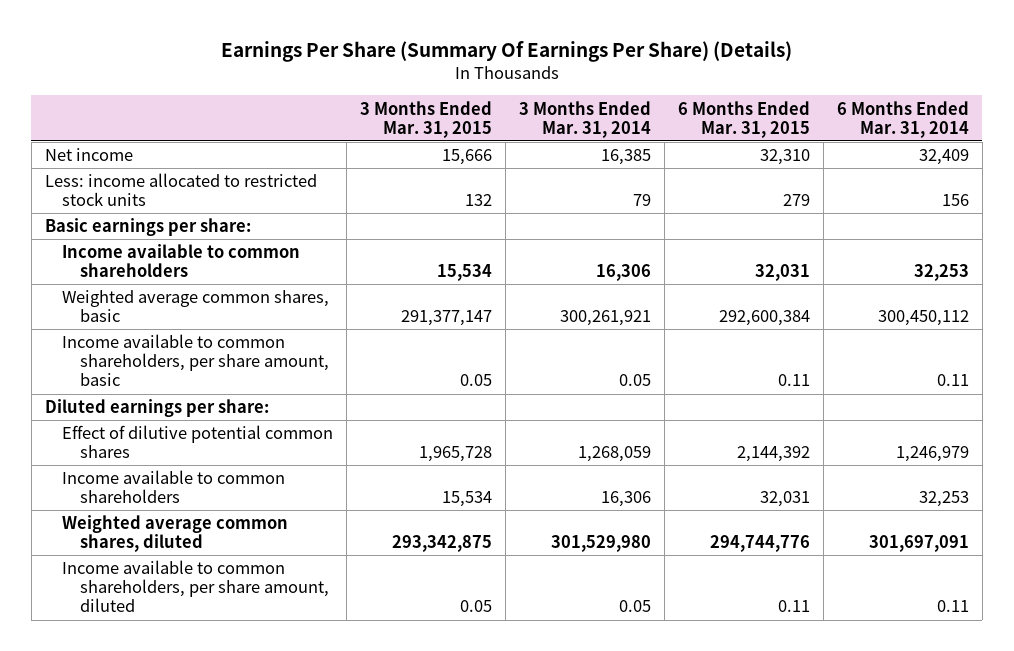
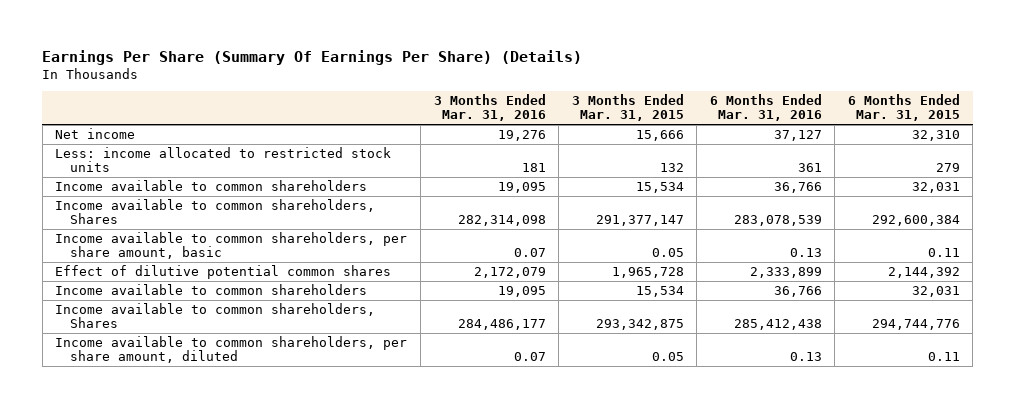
- | 3 Months Ended Mar. 31, 2015 | 3 Months Ended Mar. 31, 2014 | 6 Months Ended Mar. 31, 2015 | 6 Months Ended Mar. 31, 2014
+ | 3 Months Ended Mar. 31, 2016 | 3 Months Ended Mar. 31, 2015 | 6 Months Ended Mar. 31, 2016 | 6 Months Ended Mar. 31, 2015
- Basic earnings per share:
- Weighted average common shares, basic | 291,377,147 | 300,261,921 | 292,600,384 | 300,450,112
+ Income available to common shareholders, Shares | 282,314,098 | 291,377,147 | 283,078,539 | 292,600,384
- Diluted earnings per share:
- Weighted average common shares, diluted | 293,342,875 | 301,529,980 | 294,744,776 | 301,697,091
+ Income available to common shareholders, Shares | 284,486,177 | 293,342,875 | 285,412,438 | 294,744,776

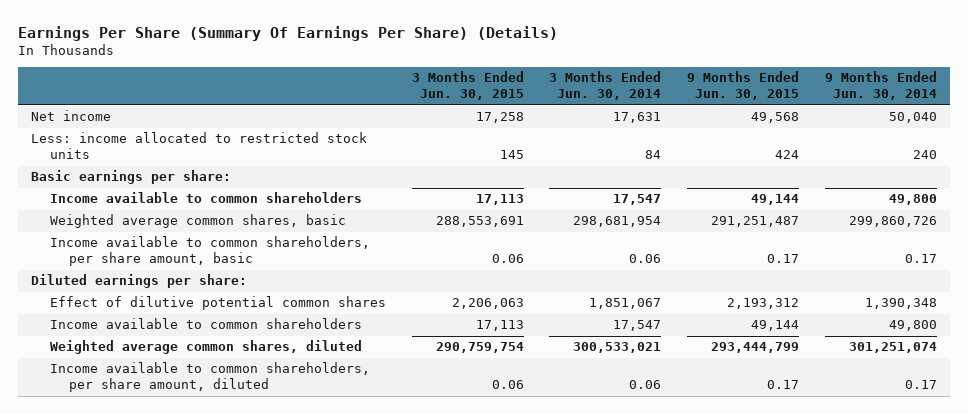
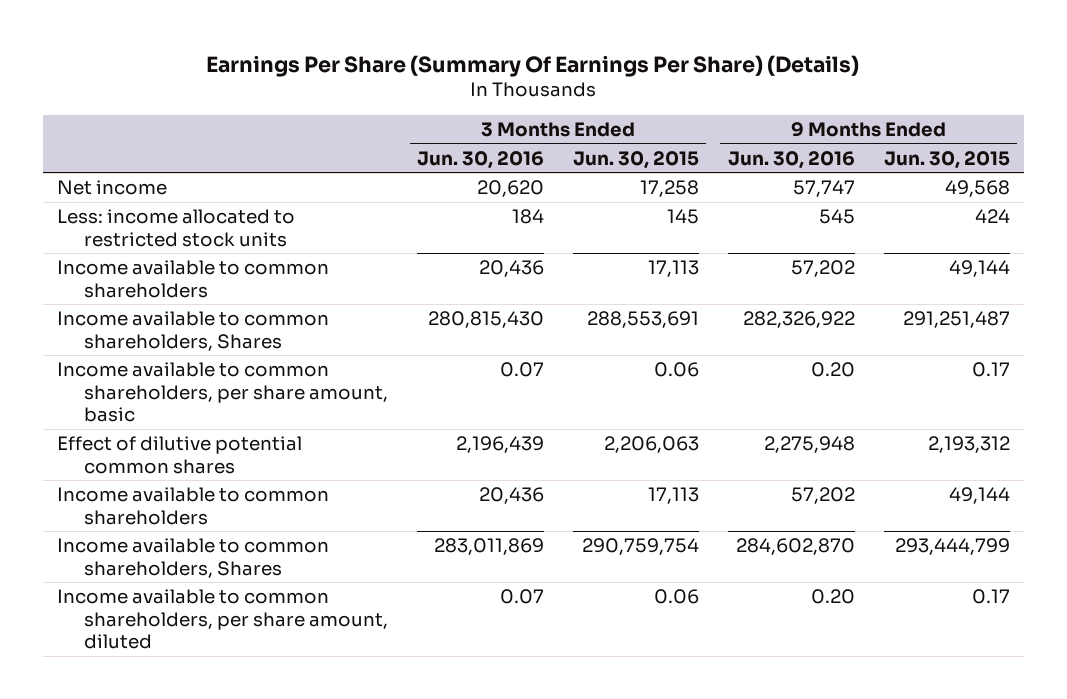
- | 3 Months Ended Jun. 30, 2015 | 3 Months Ended Jun. 30, 2014 | 9 Months Ended Jun. 30, 2015 | 9 Months Ended Jun. 30, 2014
+ | 3 Months Ended Jun. 30, 2016 | 3 Months Ended Jun. 30, 2015 | 9 Months Ended Jun. 30, 2016 | 9 Months Ended Jun. 30, 2015
- Basic earnings per share:
- Weighted average common shares, basic | 288,553,691 | 298,681,954 | 291,251,487 | 299,860,726
+ Income available to common shareholders, Shares | 280,815,430 | 288,553,691 | 282,326,922 | 291,251,487
- Diluted earnings per share:
- Weighted average common shares, diluted | 290,759,754 | 300,533,021 | 293,444,799 | 301,251,074
+ Income available to common shareholders, Shares | 283,011,869 | 290,759,754 | 284,602,870 | 293,444,799

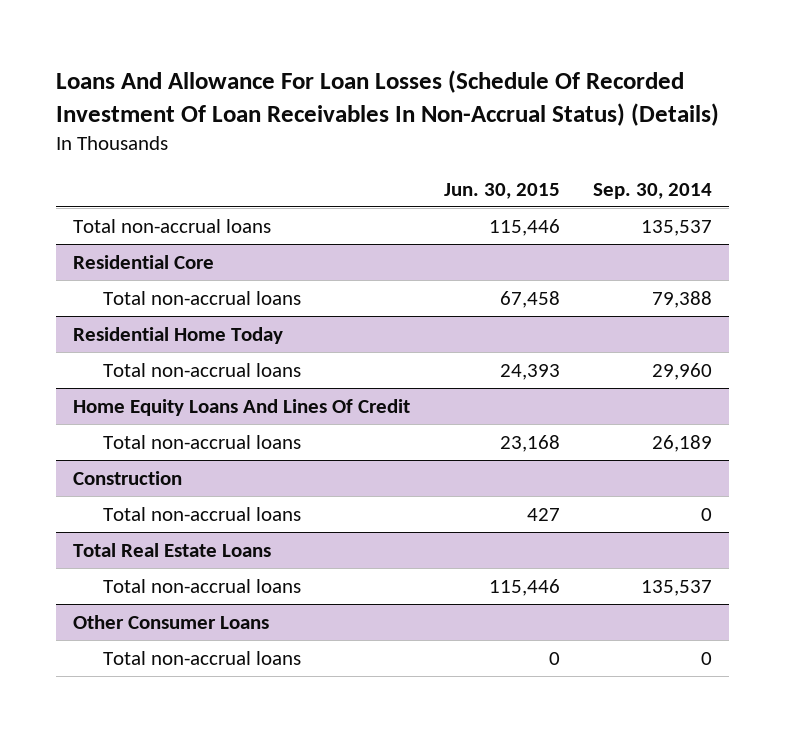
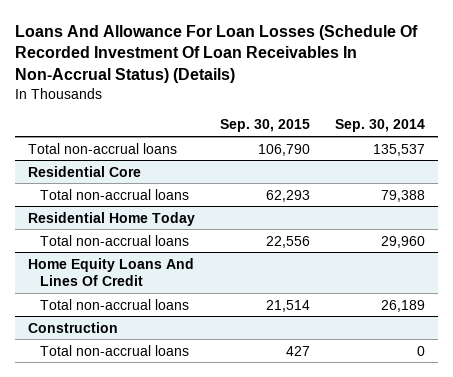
- | Jun. 30, 2015 | Sep. 30, 2014
+ | Sep. 30, 2015 | Sep. 30, 2014
- Total Real Estate Loans
- Total non-accrual loans | 115,446 | 135,537
- Other Consumer Loans
- Total non-accrual loans | 0 | 0

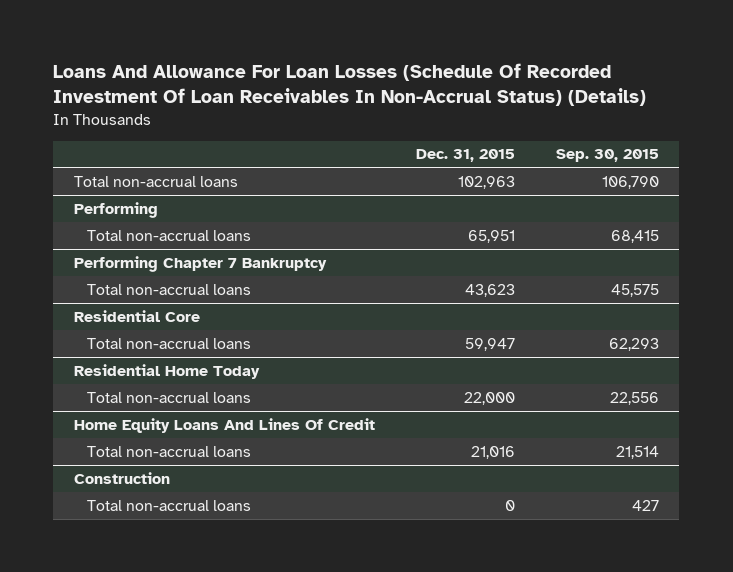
- | Sep. 30, 2015 | Sep. 30, 2014
+ | Dec. 31, 2015 | Sep. 30, 2015
+ Performing
+ Total non-accrual loans | 65,951 | 68,415
+ Performing Chapter 7 Bankruptcy
+ Total non-accrual loans | 43,623 | 45,575

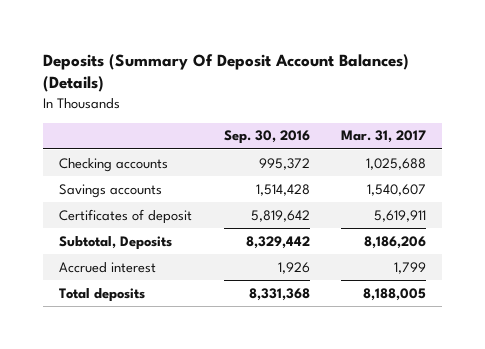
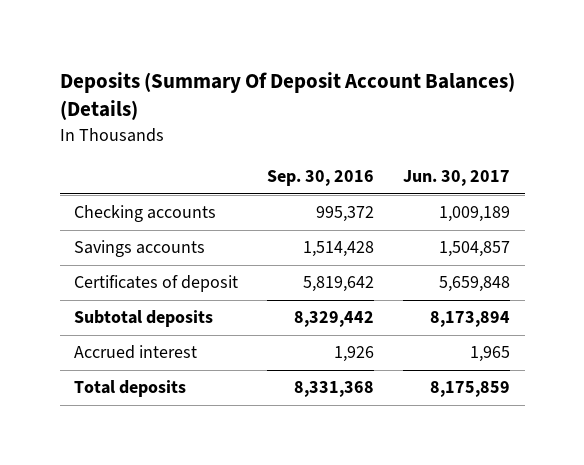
- | Sep. 30, 2016 | Mar. 31, 2017
+ | Sep. 30, 2016 | Jun. 30, 2017
- Subtotal, Deposits | 8,329,442 | 8,186,206
+ Subtotal deposits | 8,329,442 | 8,173,894

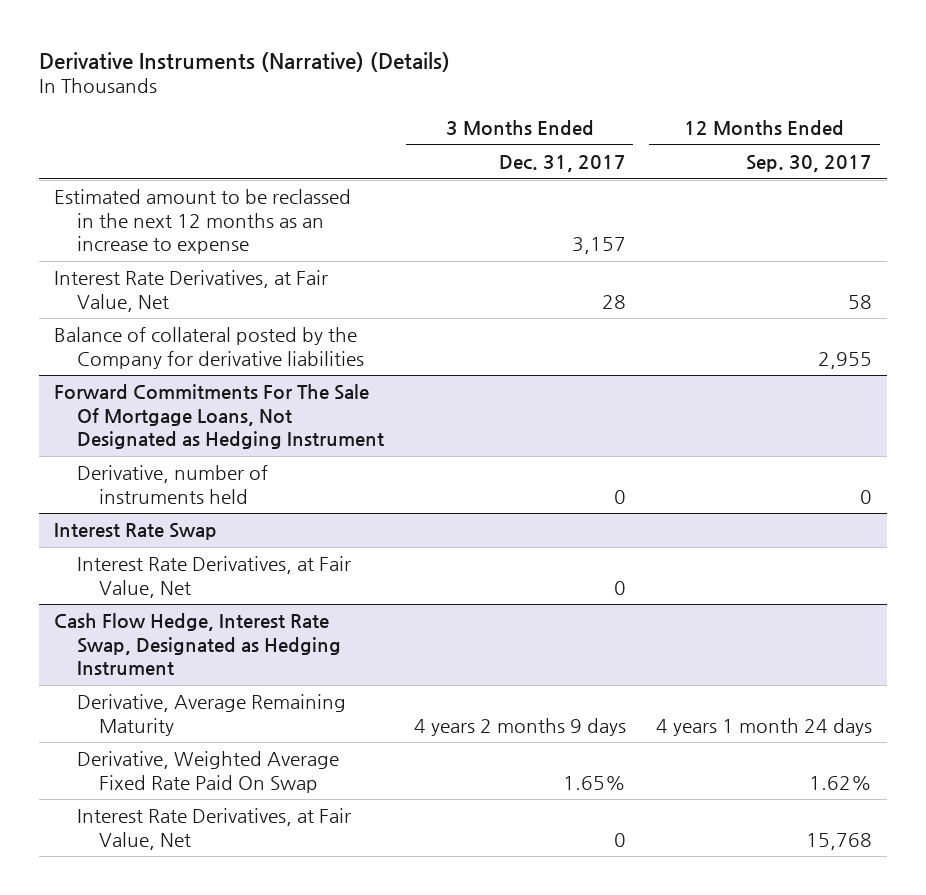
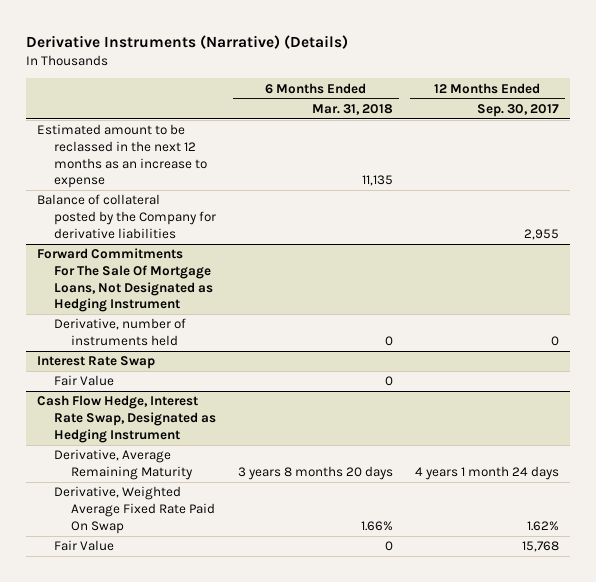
- | 3 Months Ended Dec. 31, 2017 | 12 Months Ended Sep. 30, 2017
+ | 6 Months Ended Mar. 31, 2018 | 12 Months Ended Sep. 30, 2017
- Interest Rate Derivatives, at Fair Value, Net | 28 | 58
@ Interest Rate Swap
- Interest Rate Derivatives, at Fair Value, Net | 0 |
+ Fair Value | 0 |
@ Cash Flow Hedge, Interest Rate Swap, Designated as Hedging Instrument
- Interest Rate Derivatives, at Fair Value, Net | 0 | 15,768
+ Fair Value | 0 | 15,768

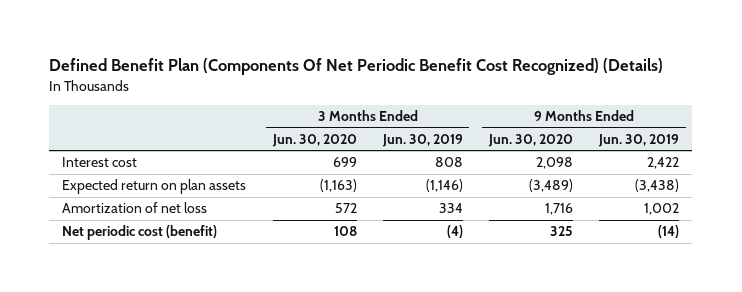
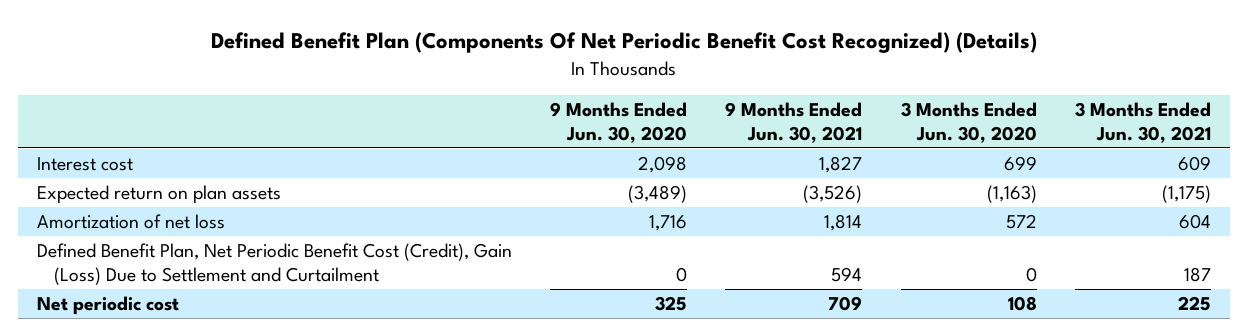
- | 3 Months Ended Jun. 30, 2020 | 3 Months Ended Jun. 30, 2019 | 9 Months Ended Jun. 30, 2020 | 9 Months Ended Jun. 30, 2019
+ | 9 Months Ended Jun. 30, 2020 | 9 Months Ended Jun. 30, 2021 | 3 Months Ended Jun. 30, 2020 | 3 Months Ended Jun. 30, 2021
- Net periodic cost (benefit) | 108 | (4) | 325 | (14)
+ Defined Benefit Plan, Net Periodic Benefit Cost (Credit), Gain (Loss) Due to Settlement and Curtailment | 0 | 594 | 0 | 187
+ Net periodic cost | 325 | 709 | 108 | 225

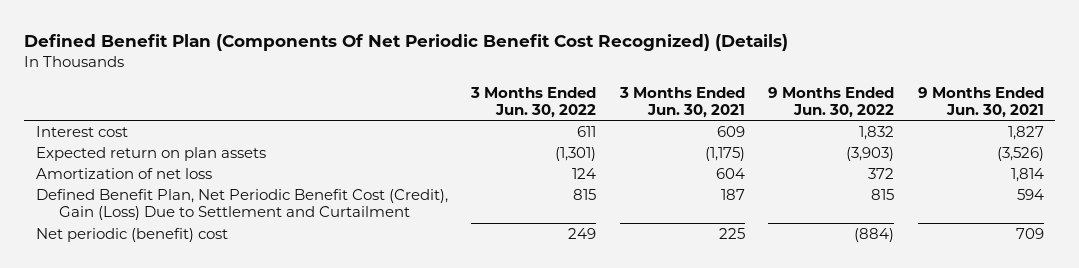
- | 9 Months Ended Jun. 30, 2020 | 9 Months Ended Jun. 30, 2021 | 3 Months Ended Jun. 30, 2020 | 3 Months Ended Jun. 30, 2021
+ | 3 Months Ended Jun. 30, 2022 | 3 Months Ended Jun. 30, 2021 | 9 Months Ended Jun. 30, 2022 | 9 Months Ended Jun. 30, 2021
- Net periodic cost | 325 | 709 | 108 | 225
+ Net periodic (benefit) cost | 249 | 225 | (884) | 709

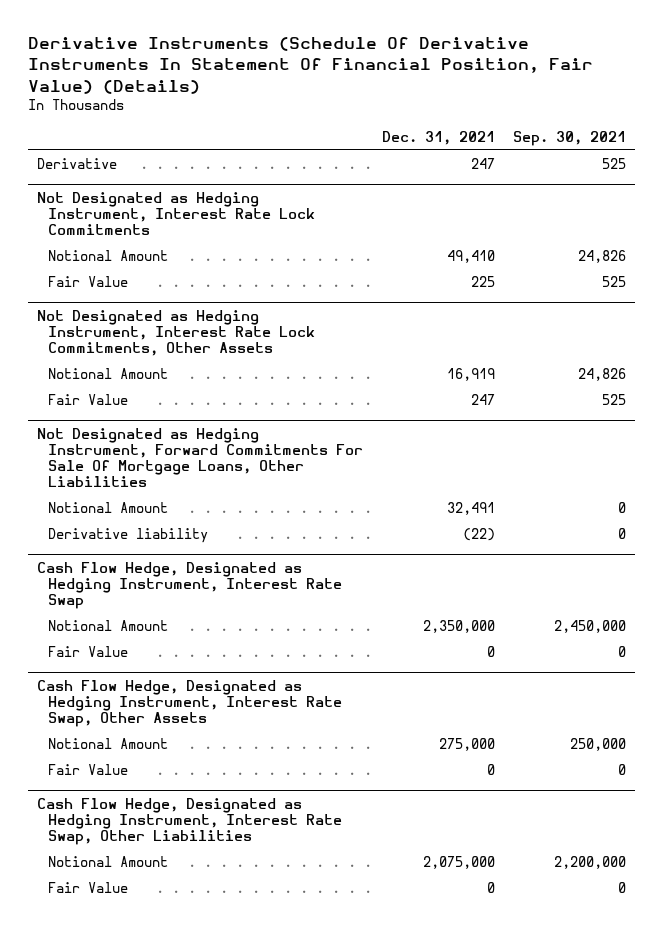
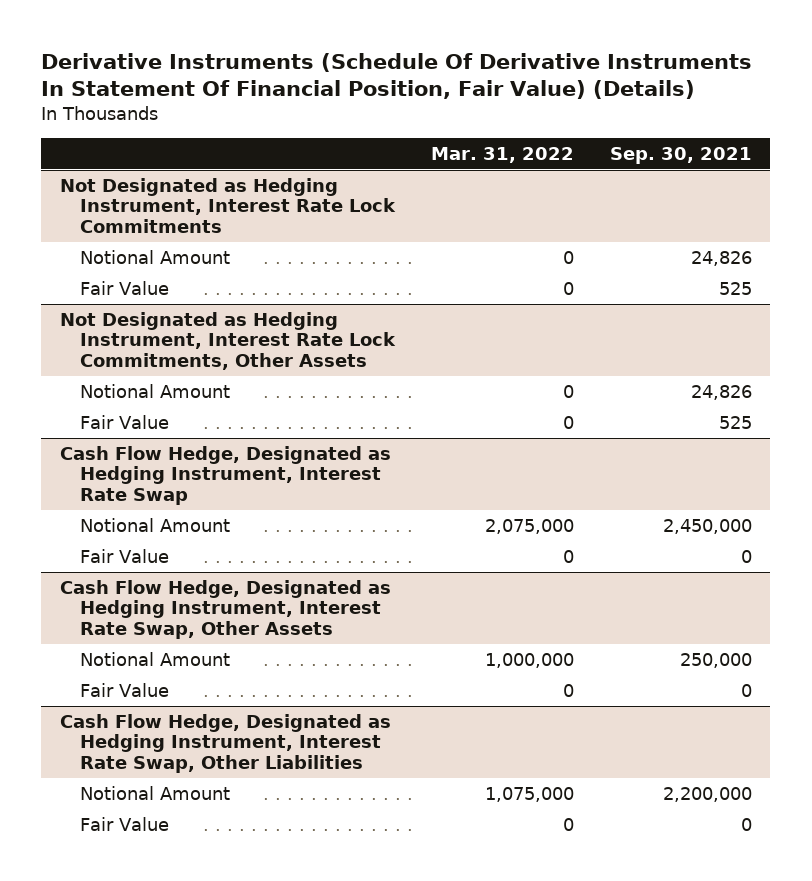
- | Dec. 31, 2021 | Sep. 30, 2021
+ | Mar. 31, 2022 | Sep. 30, 2021
- Derivative | 247 | 525
- Not Designated as Hedging Instrument, Forward Commitments For Sale Of Mortgage Loans, Other Liabilities
- Notional Amount | 32,491 | 0
- Derivative liability | (22) | 0

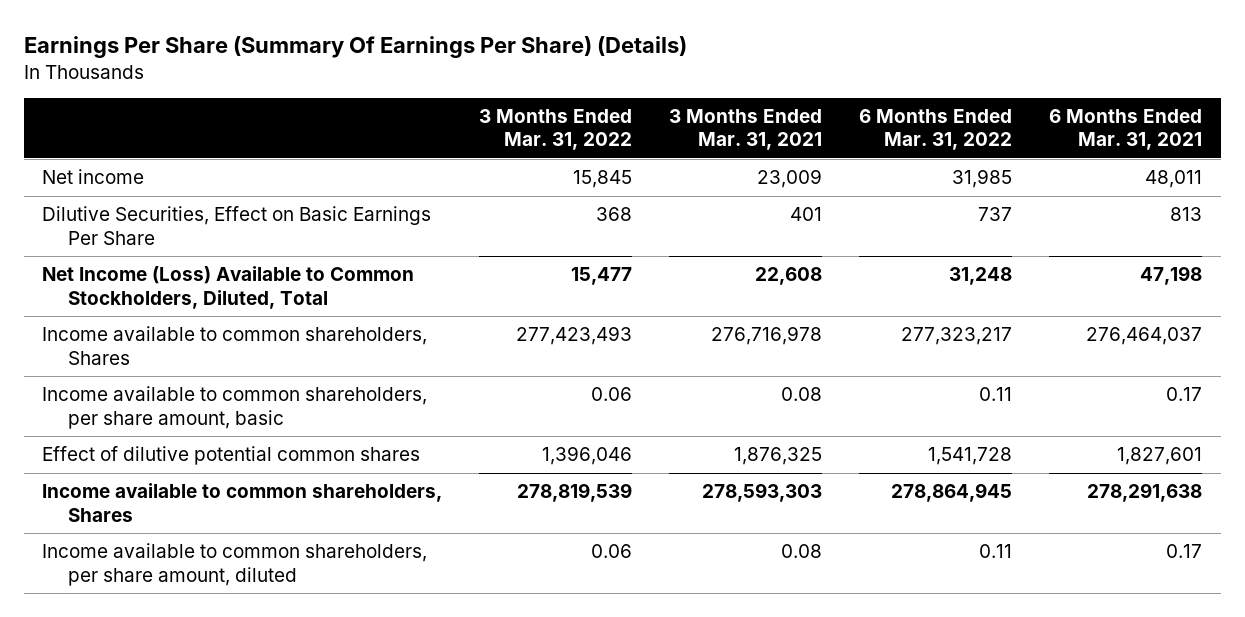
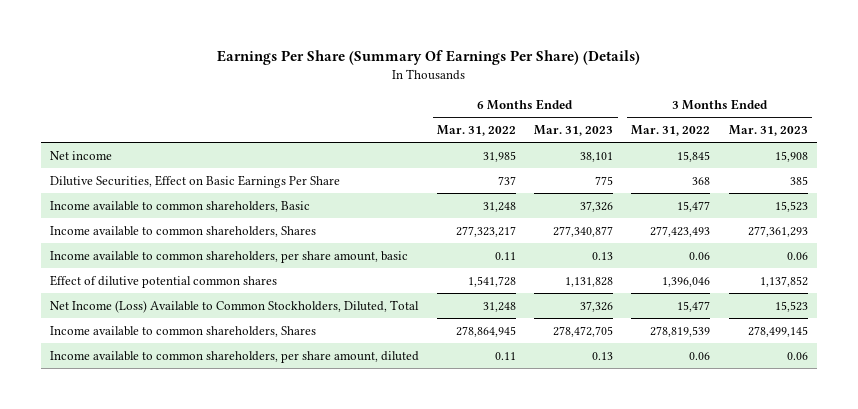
- | 3 Months Ended Mar. 31, 2022 | 3 Months Ended Mar. 31, 2021 | 6 Months Ended Mar. 31, 2022 | 6 Months Ended Mar. 31, 2021
+ | 6 Months Ended Mar. 31, 2022 | 6 Months Ended Mar. 31, 2023 | 3 Months Ended Mar. 31, 2022 | 3 Months Ended Mar. 31, 2023
+ Income available to common shareholders, Basic | 31,248 | 37,326 | 15,477 | 15,523
moved down: Net Income (Loss) Available to Common Stockholders, Diluted, Total | 31,248 | 37,326 | 15,477 | 15,523

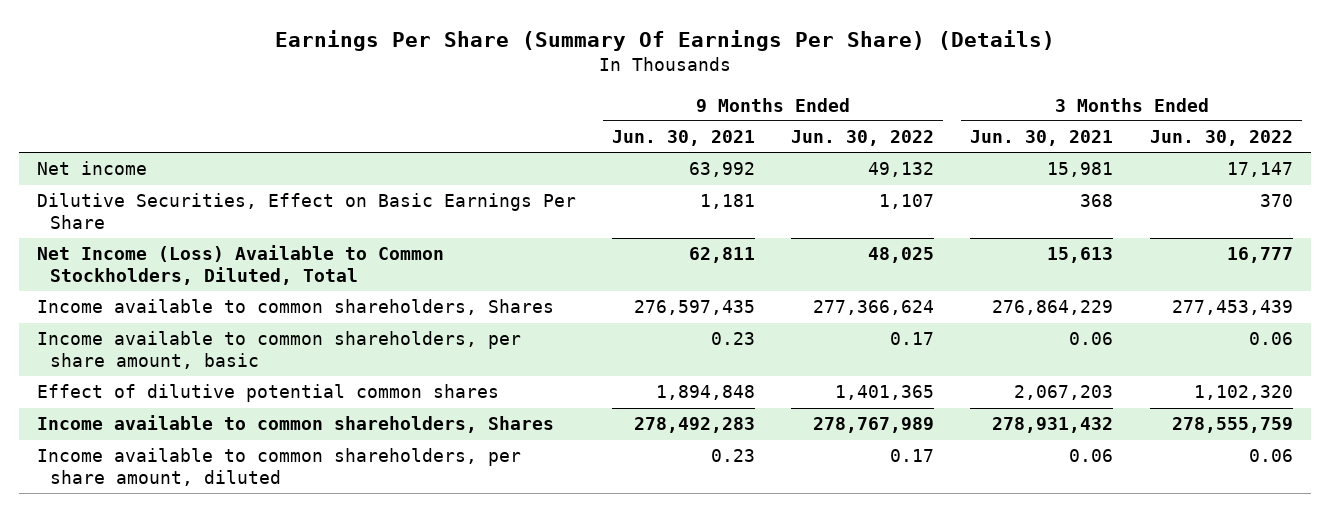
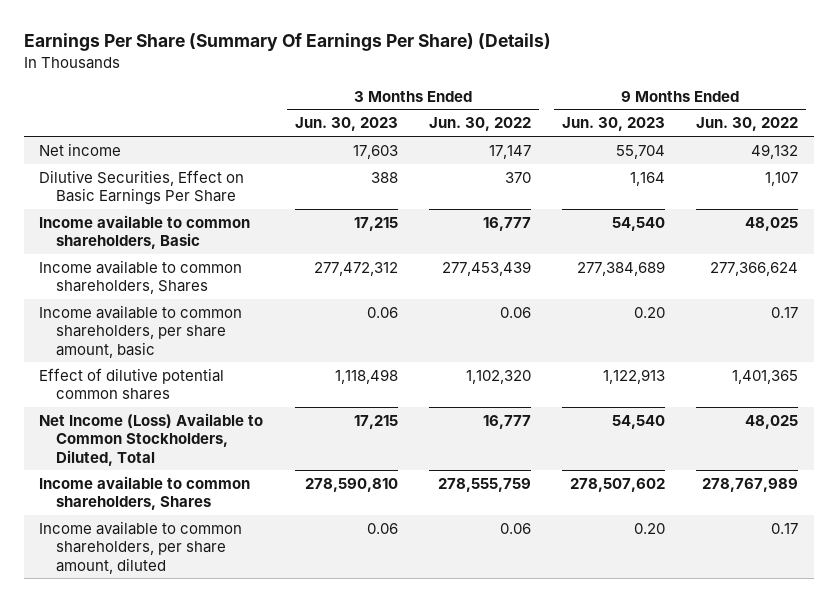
- | 9 Months Ended Jun. 30, 2021 | 9 Months Ended Jun. 30, 2022 | 3 Months Ended Jun. 30, 2021 | 3 Months Ended Jun. 30, 2022
+ | 3 Months Ended Jun. 30, 2023 | 3 Months Ended Jun. 30, 2022 | 9 Months Ended Jun. 30, 2023 | 9 Months Ended Jun. 30, 2022
+ Income available to common shareholders, Basic | 17,215 | 16,777 | 54,540 | 48,025
moved down: Net Income (Loss) Available to Common Stockholders, Diluted, Total | 17,215 | 16,777 | 54,540 | 48,025

